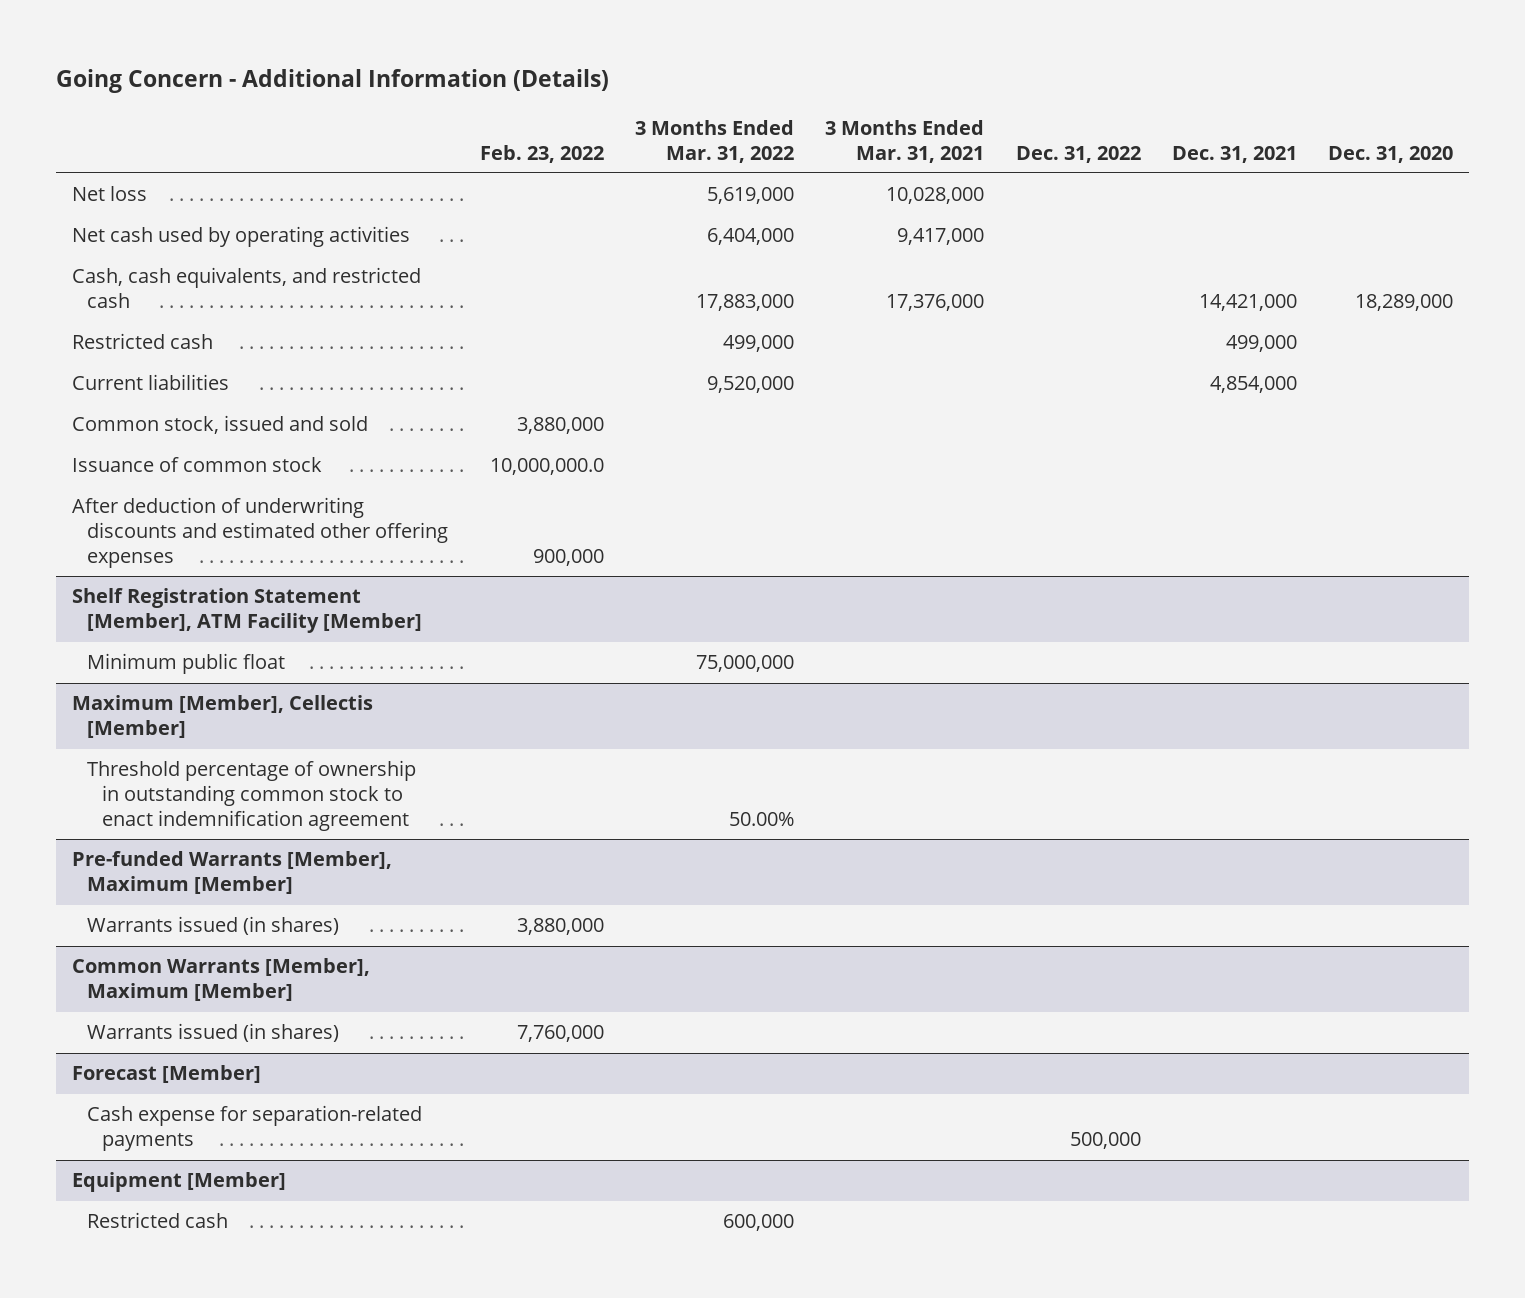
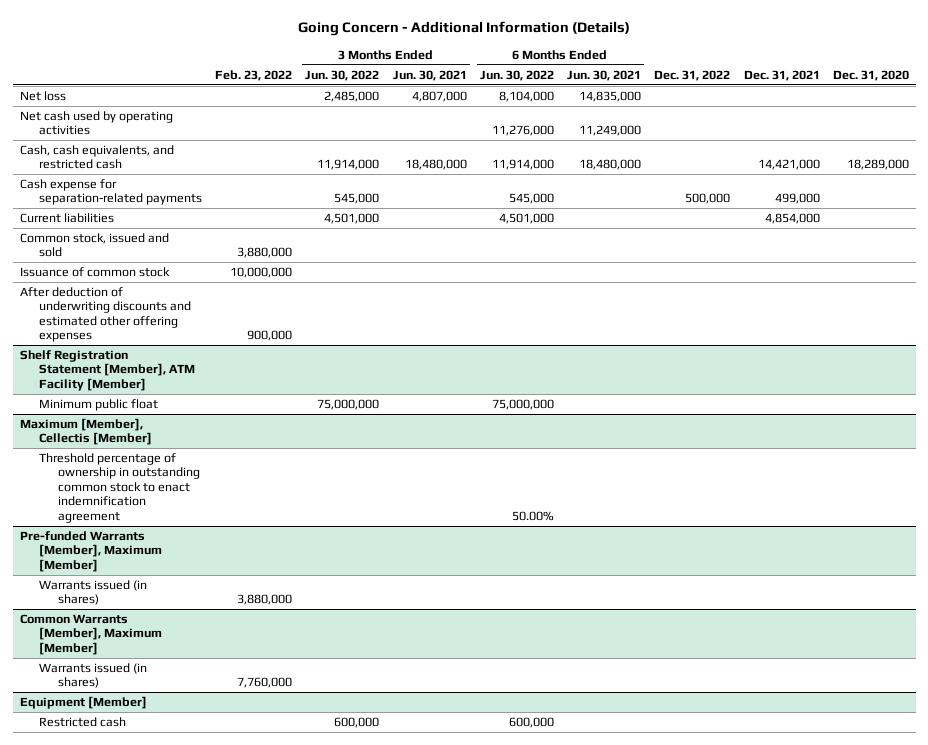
- | Feb. 23, 2022 | 3 Months Ended Mar. 31, 2022 | 3 Months Ended Mar. 31, 2021 | Dec. 31, 2022 | Dec. 31, 2021 | Dec. 31, 2020
+ | Feb. 23, 2022 | 3 Months Ended Jun. 30, 2022 | 3 Months Ended Jun. 30, 2021 | 6 Months Ended Jun. 30, 2022 | 6 Months Ended Jun. 30, 2021 | Dec. 31, 2022 | Dec. 31, 2021 | Dec. 31, 2020
- Restricted cash | | 499,000 | | | 499,000 |
+ Cash expense for separation-related payments | | 545,000 | | 545,000 | | 500,000 | 499,000 |
- Issuance of common stock | 10,000,000.0 | | | | |
+ Issuance of common stock | 10,000,000 | | | | | | |
- Forecast [Member]
- Cash expense for separation-related payments | | | | 500,000 | |

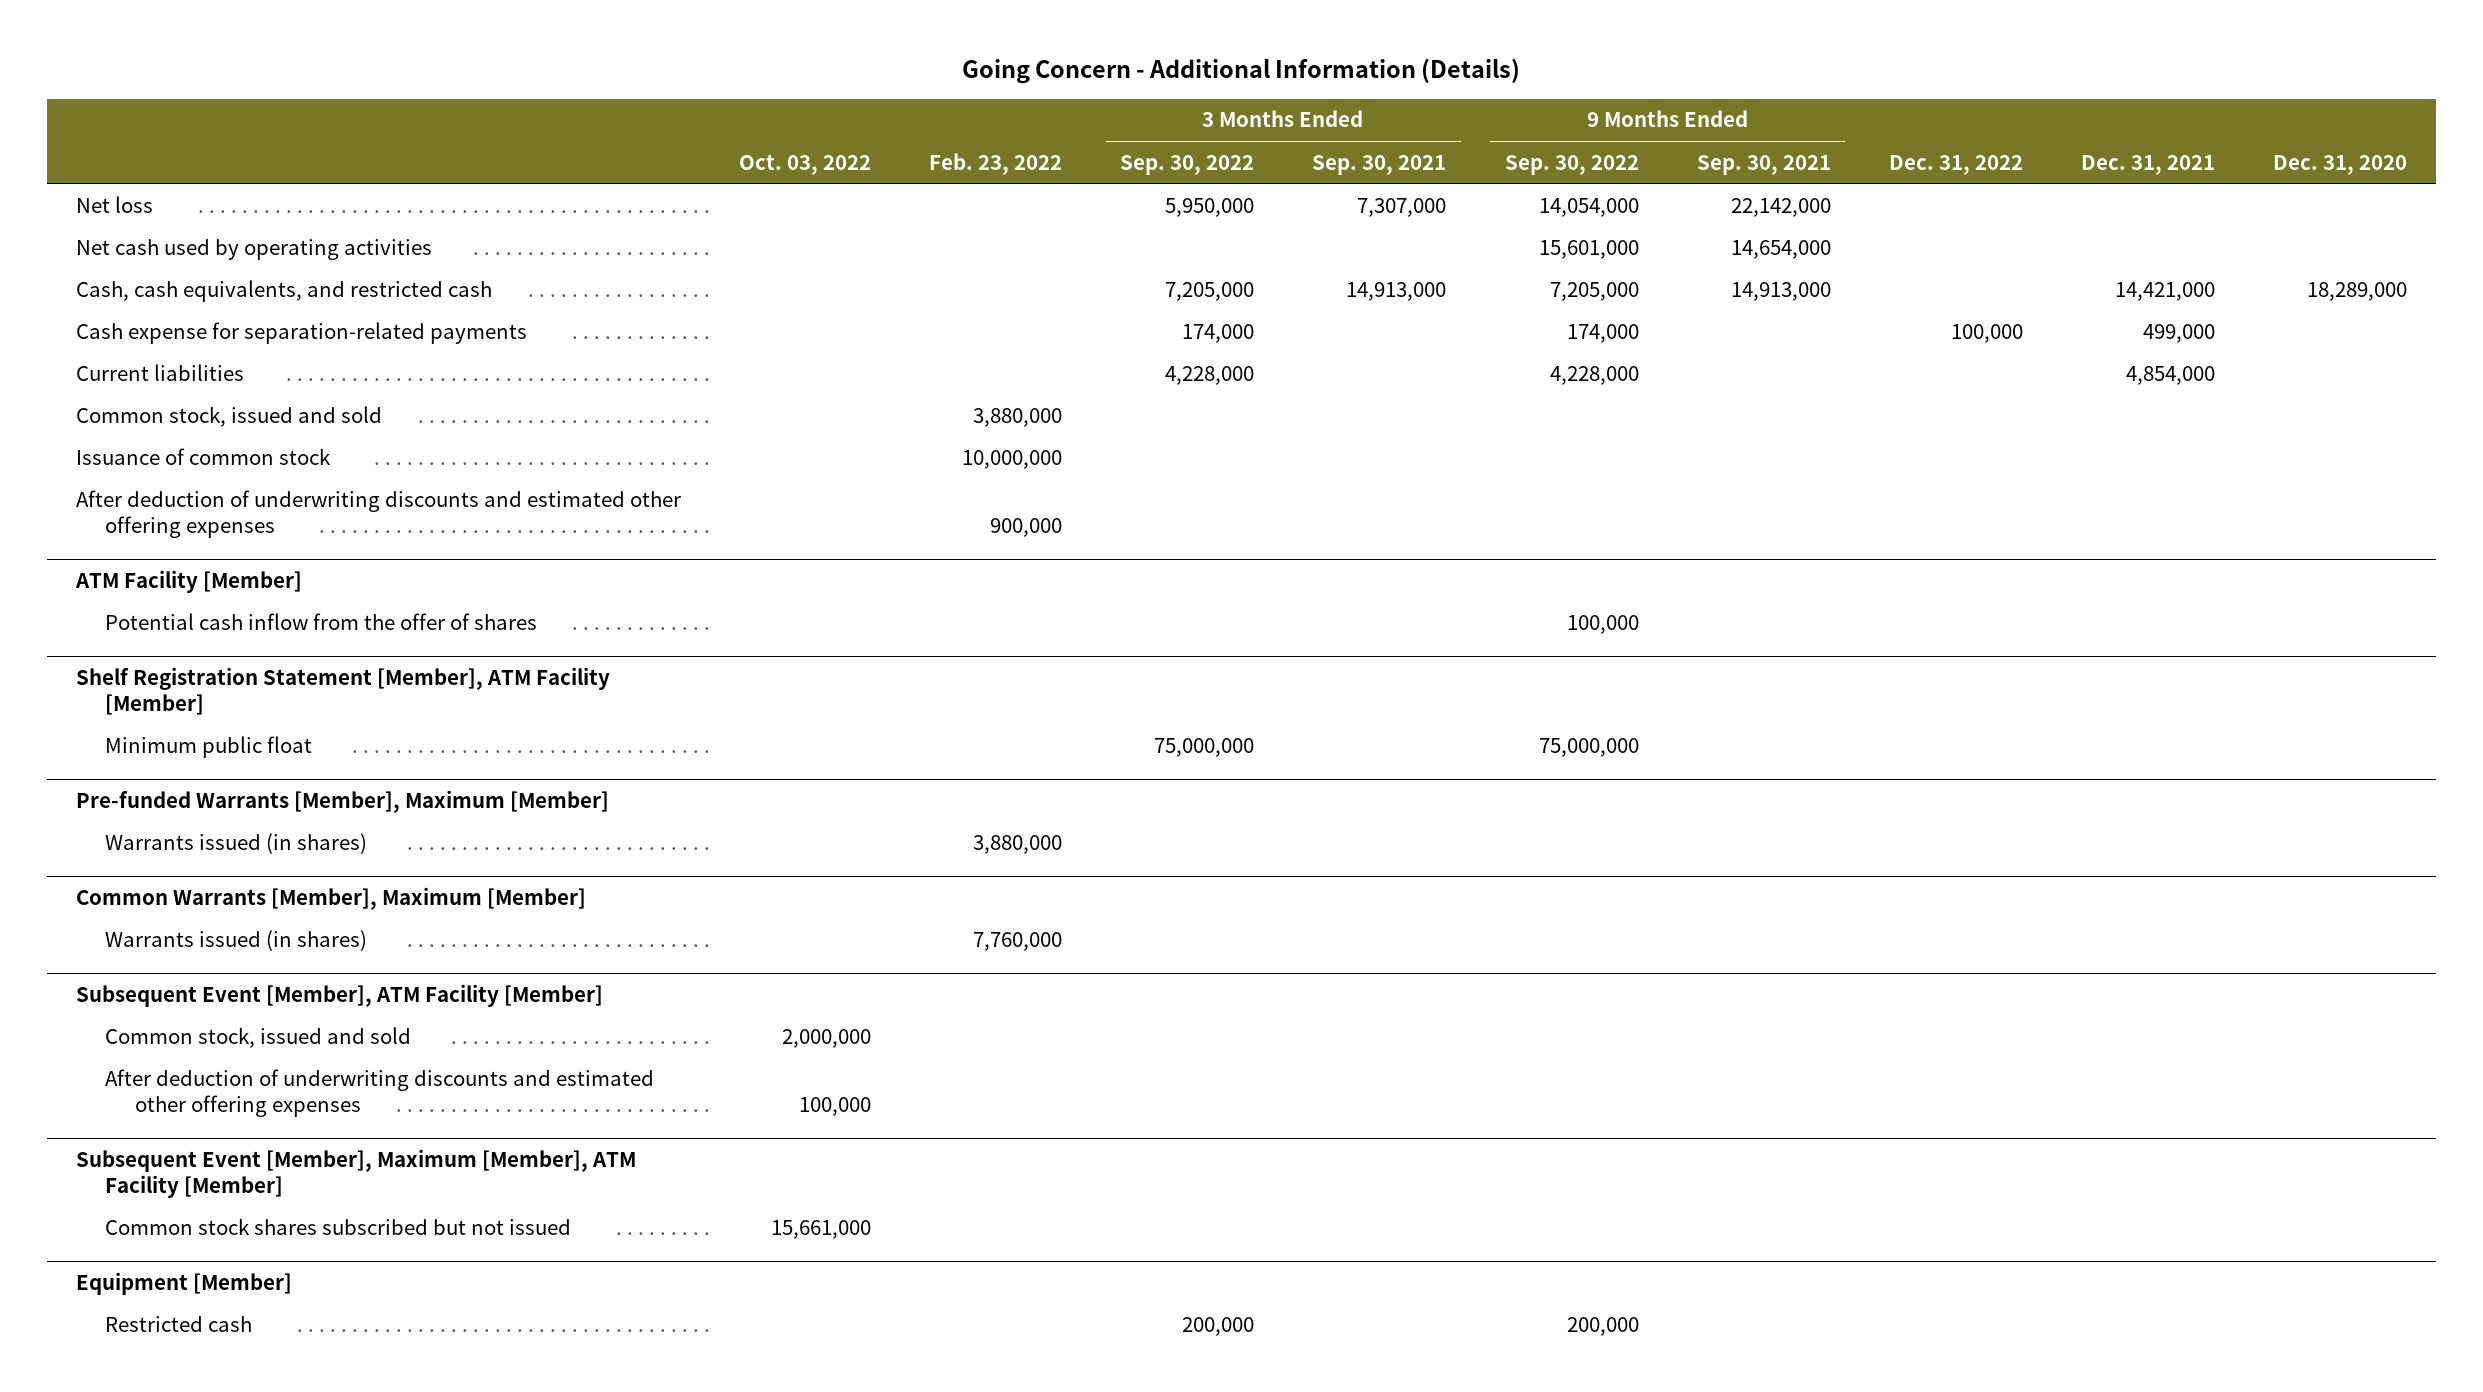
- | Feb. 23, 2022 | 3 Months Ended Jun. 30, 2022 | 3 Months Ended Jun. 30, 2021 | 6 Months Ended Jun. 30, 2022 | 6 Months Ended Jun. 30, 2021 | Dec. 31, 2022 | Dec. 31, 2021 | Dec. 31, 2020
+ | Oct. 03, 2022 | Feb. 23, 2022 | 3 Months Ended Sep. 30, 2022 | 3 Months Ended Sep. 30, 2021 | 9 Months Ended Sep. 30, 2022 | 9 Months Ended Sep. 30, 2021 | Dec. 31, 2022 | Dec. 31, 2021 | Dec. 31, 2020
- Cash expense for separation-related payments | | 545,000 | | 545,000 | | 500,000 | 499,000 |
+ Cash expense for separation-related payments | | | 174,000 | | 174,000 | | 100,000 | 499,000 |
+ ATM Facility [Member]
+ Potential cash inflow from the offer of shares | | | | | 100,000 | | | |
- Maximum [Member], Cellectis [Member]
- Threshold percentage of ownership in outstanding common stock to enact indemnification agreement | | | | 50.00% | | | |
+ Subsequent Event [Member], ATM Facility [Member]
+ Common stock, issued and sold | 2,000,000 | | | | | | | |
+ After deduction of underwriting discounts and estimated other offering expenses | 100,000 | | | | | | | |
+ Subsequent Event [Member], Maximum [Member], ATM Facility [Member]
+ Common stock shares subscribed but not issued | 15,661,000 | | | | | | | |

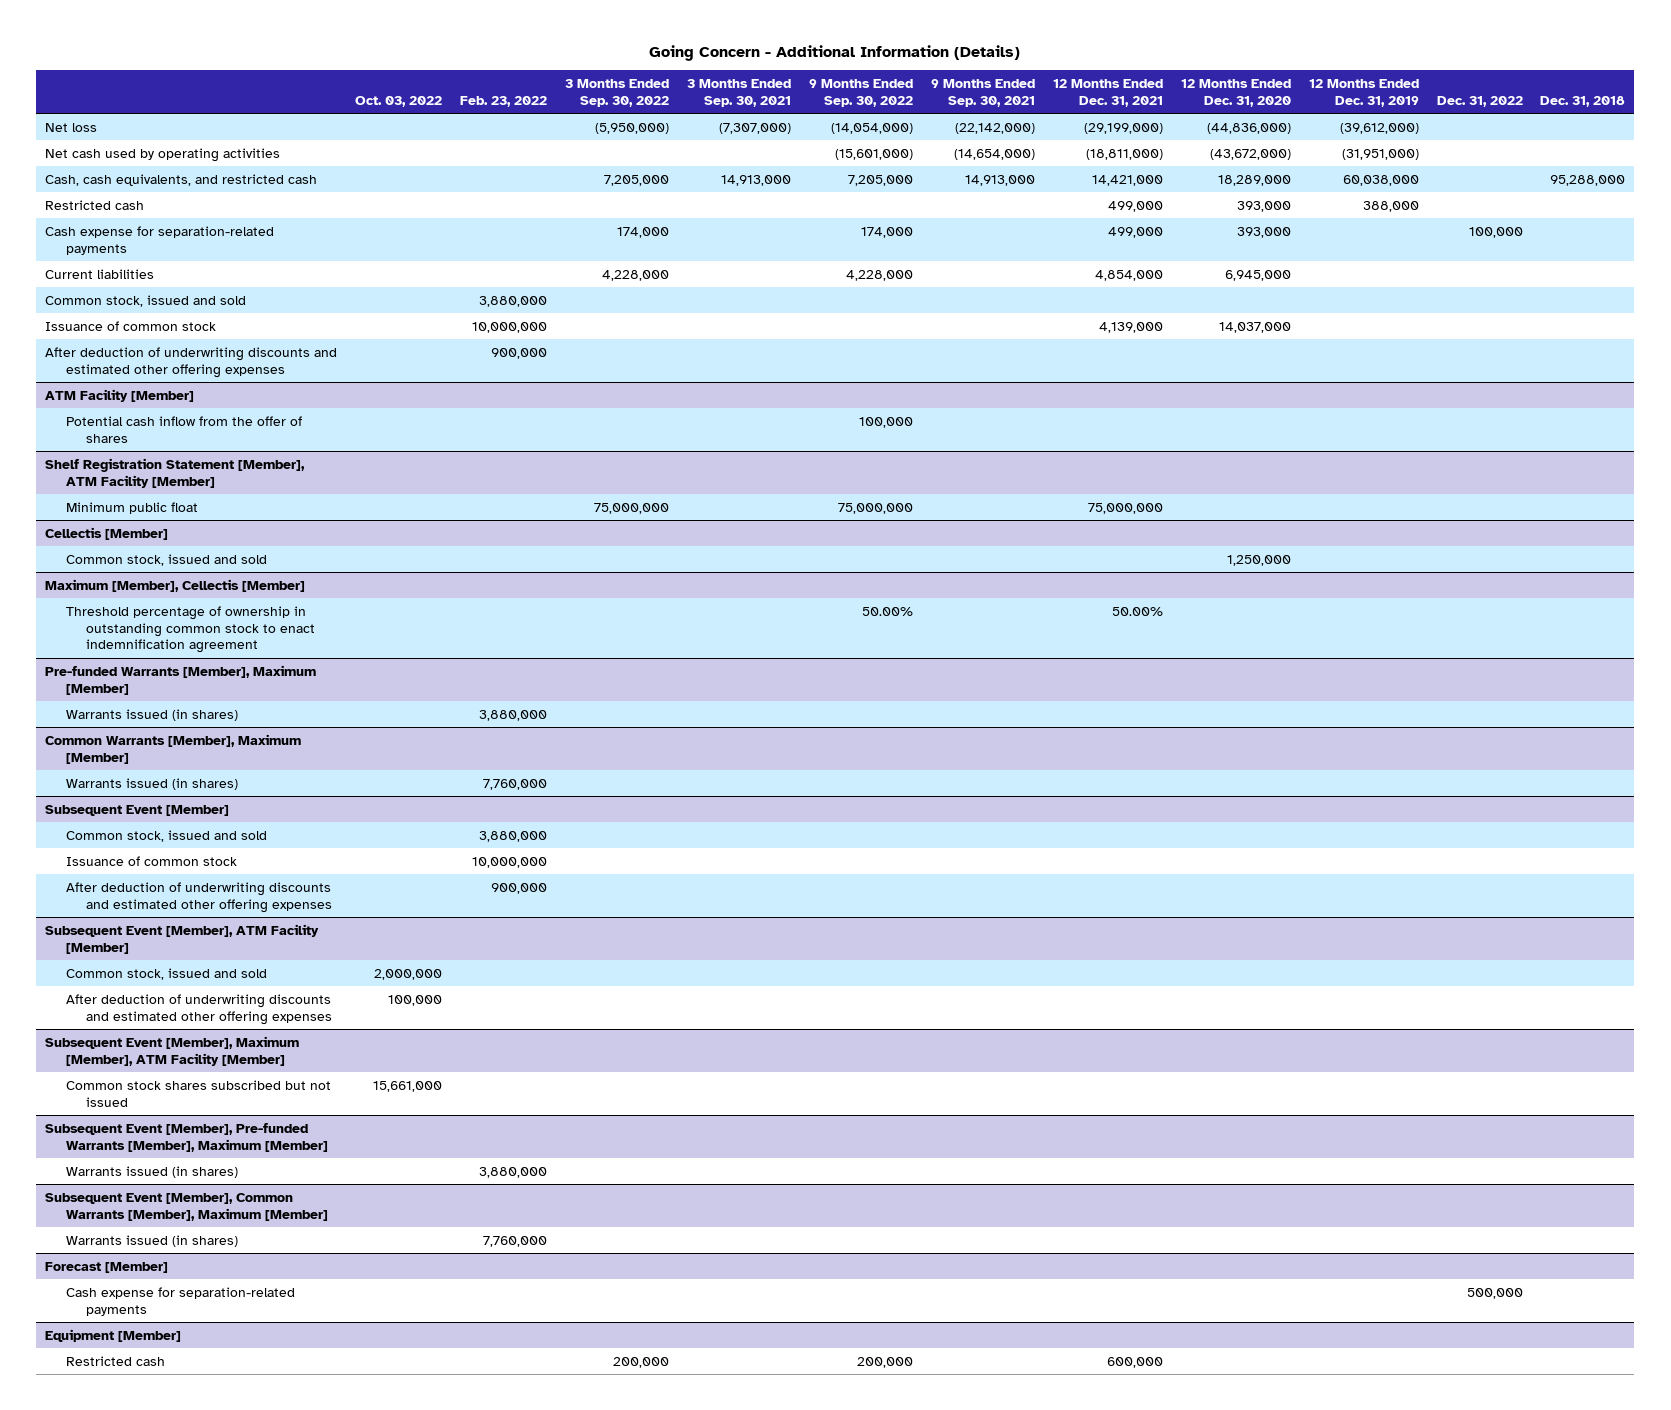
- | Oct. 03, 2022 | Feb. 23, 2022 | 3 Months Ended Sep. 30, 2022 | 3 Months Ended Sep. 30, 2021 | 9 Months Ended Sep. 30, 2022 | 9 Months Ended Sep. 30, 2021 | Dec. 31, 2022 | Dec. 31, 2021 | Dec. 31, 2020
+ | Oct. 03, 2022 | Feb. 23, 2022 | 3 Months Ended Sep. 30, 2022 | 3 Months Ended Sep. 30, 2021 | 9 Months Ended Sep. 30, 2022 | 9 Months Ended Sep. 30, 2021 | 12 Months Ended Dec. 31, 2021 | 12 Months Ended Dec. 31, 2020 | 12 Months Ended Dec. 31, 2019 | Dec. 31, 2022 | Dec. 31, 2018
- Net loss | | | 5,950,000 | 7,307,000 | 14,054,000 | 22,142,000 | | |
- Net cash used by operating activities | | | | | 15,601,000 | 14,654,000 | | |
+ Net loss | | | (5,950,000) | (7,307,000) | (14,054,000) | (22,142,000) | (29,199,000) | (44,836,000) | (39,612,000) | |
+ Net cash used by operating activities | | | | | (15,601,000) | (14,654,000) | (18,811,000) | (43,672,000) | (31,951,000) | |
+ Restricted cash | | | | | | | 499,000 | 393,000 | 388,000 | |
+ Cellectis [Member]
+ Common stock, issued and sold | | | | | | | | 1,250,000 | | |
+ Maximum [Member], Cellectis [Member]
+ Threshold percentage of ownership in outstanding common stock to enact indemnification agreement | | | | | 50.00% | | 50.00% | | | |
+ Subsequent Event [Member]
+ Common stock, issued and sold | | 3,880,000 | | | | | | | | |
+ Issuance of common stock | | 10,000,000 | | | | | | | | |
+ After deduction of underwriting discounts and estimated other offering expenses | | 900,000 | | | | | | | | |
+ Subsequent Event [Member], Pre-funded Warrants [Member], Maximum [Member]
+ Warrants issued (in shares) | | 3,880,000 | | | | | | | | |
+ Subsequent Event [Member], Common Warrants [Member], Maximum [Member]
+ Warrants issued (in shares) | | 7,760,000 | | | | | | | | |
+ Forecast [Member]
+ Cash expense for separation-related payments | | | | | | | | | | 500,000 |

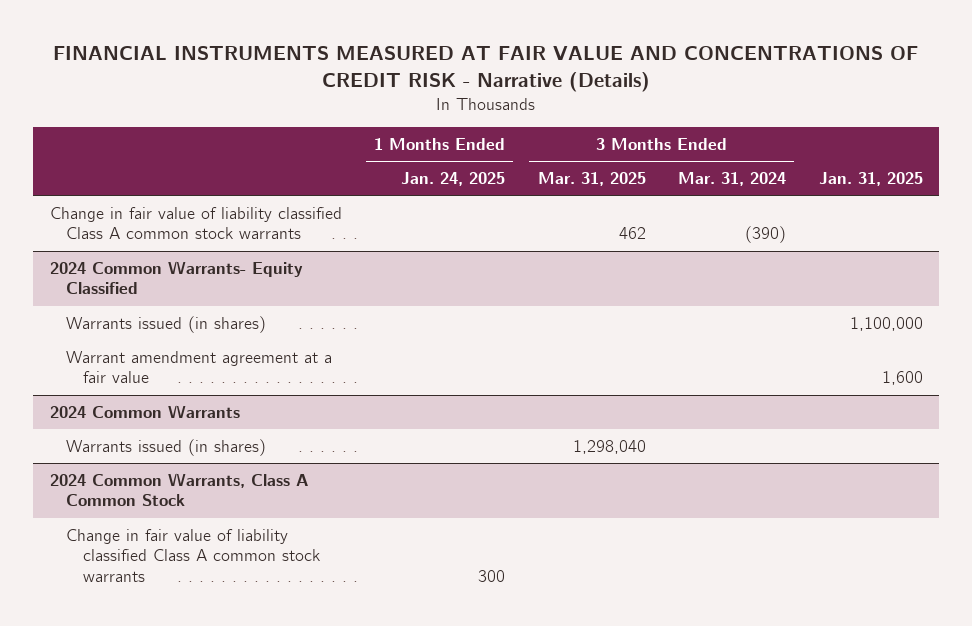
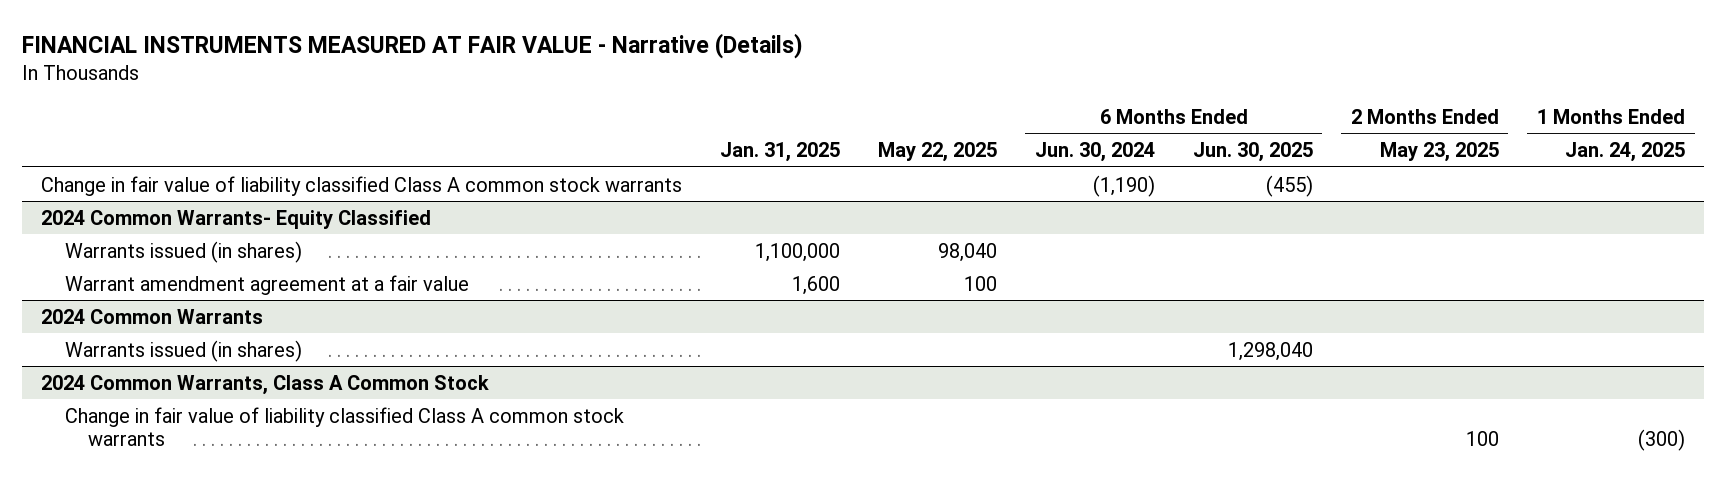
- FINANCIAL INSTRUMENTS MEASURED AT FAIR VALUE AND CONCENTRATIONS OF CREDIT RISK - Narrative (Details)
+ FINANCIAL INSTRUMENTS MEASURED AT FAIR VALUE - Narrative (Details)
- | 1 Months Ended Jan. 24, 2025 | 3 Months Ended Mar. 31, 2025 | 3 Months Ended Mar. 31, 2024 | Jan. 31, 2025
+ | Jan. 31, 2025 | May 22, 2025 | 6 Months Ended Jun. 30, 2024 | 6 Months Ended Jun. 30, 2025 | 2 Months Ended May 23, 2025 | 1 Months Ended Jan. 24, 2025
@ 2024 Common Warrants, Class A Common Stock
- Change in fair value of liability classified Class A common stock warrants | 300 | | |
+ Change in fair value of liability classified Class A common stock warrants | | | | | 100 | (300)

